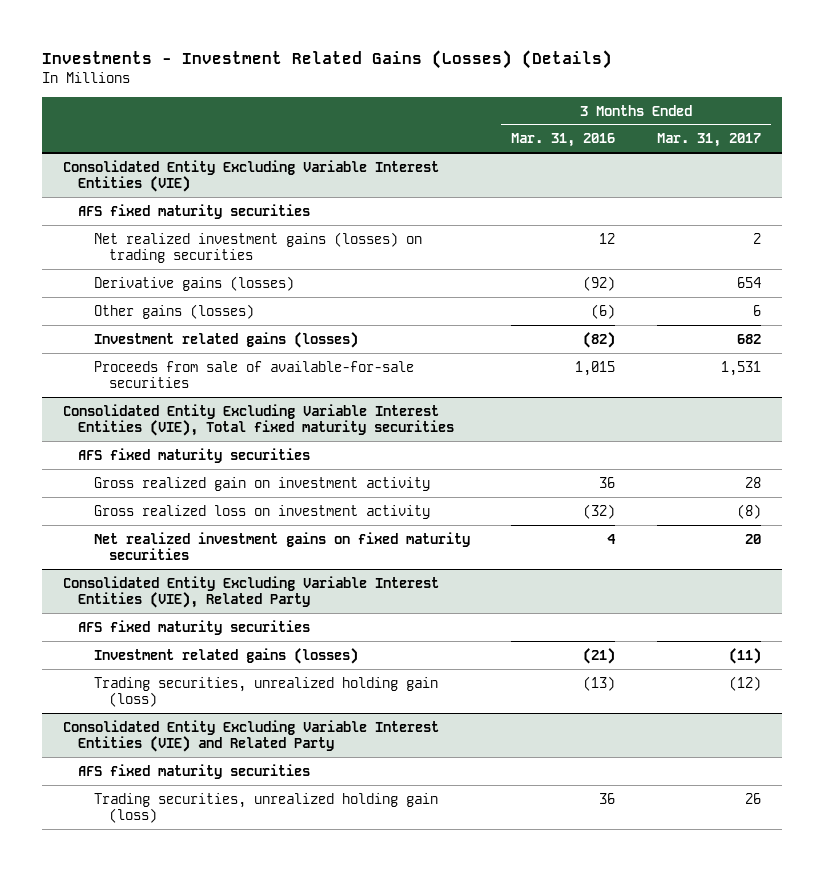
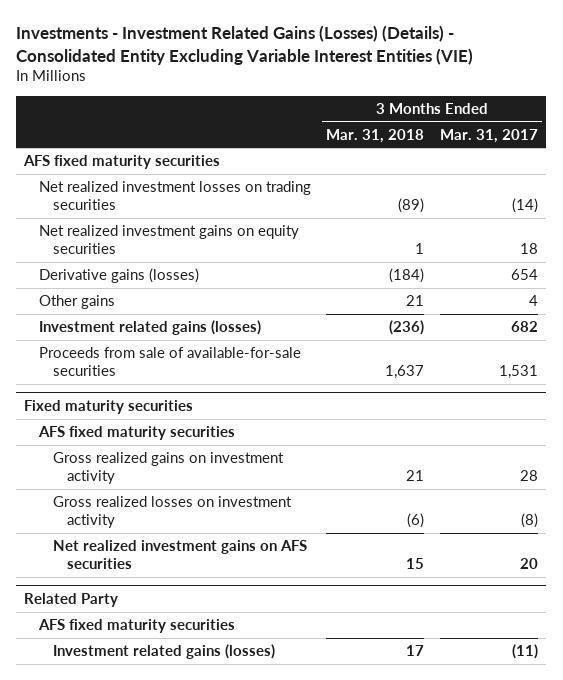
- Investments - Investment Related Gains (Losses) (Details)
+ Investments - Investment Related Gains (Losses) (Details) - Consolidated Entity Excluding Variable Interest Entities (VIE)
- | 3 Months Ended Mar. 31, 2016 | 3 Months Ended Mar. 31, 2017
+ | 3 Months Ended Mar. 31, 2018 | 3 Months Ended Mar. 31, 2017
- Consolidated Entity Excluding Variable Interest Entities (VIE)
- Net realized investment gains (losses) on trading securities | 12 | 2
+ Net realized investment losses on trading securities | (89) | (14)
+ Net realized investment gains on equity securities | 1 | 18
- Other gains (losses) | (6) | 6
+ Other gains | 21 | 4
- Consolidated Entity Excluding Variable Interest Entities (VIE), Total fixed maturity securities
+ Fixed maturity securities
- Gross realized gain on investment activity | 36 | 28
- Gross realized loss on investment activity | (32) | (8)
- Net realized investment gains on fixed maturity securities | 4 | 20
- Consolidated Entity Excluding Variable Interest Entities (VIE), Related Party
+ Gross realized gains on investment activity | 21 | 28
+ Gross realized losses on investment activity | (6) | (8)
+ Net realized investment gains on AFS securities | 15 | 20
+ Related Party
- Trading securities, unrealized holding gain (loss) | (13) | (12)
- Consolidated Entity Excluding Variable Interest Entities (VIE) and Related Party
- AFS fixed maturity securities
- Trading securities, unrealized holding gain (loss) | 36 | 26

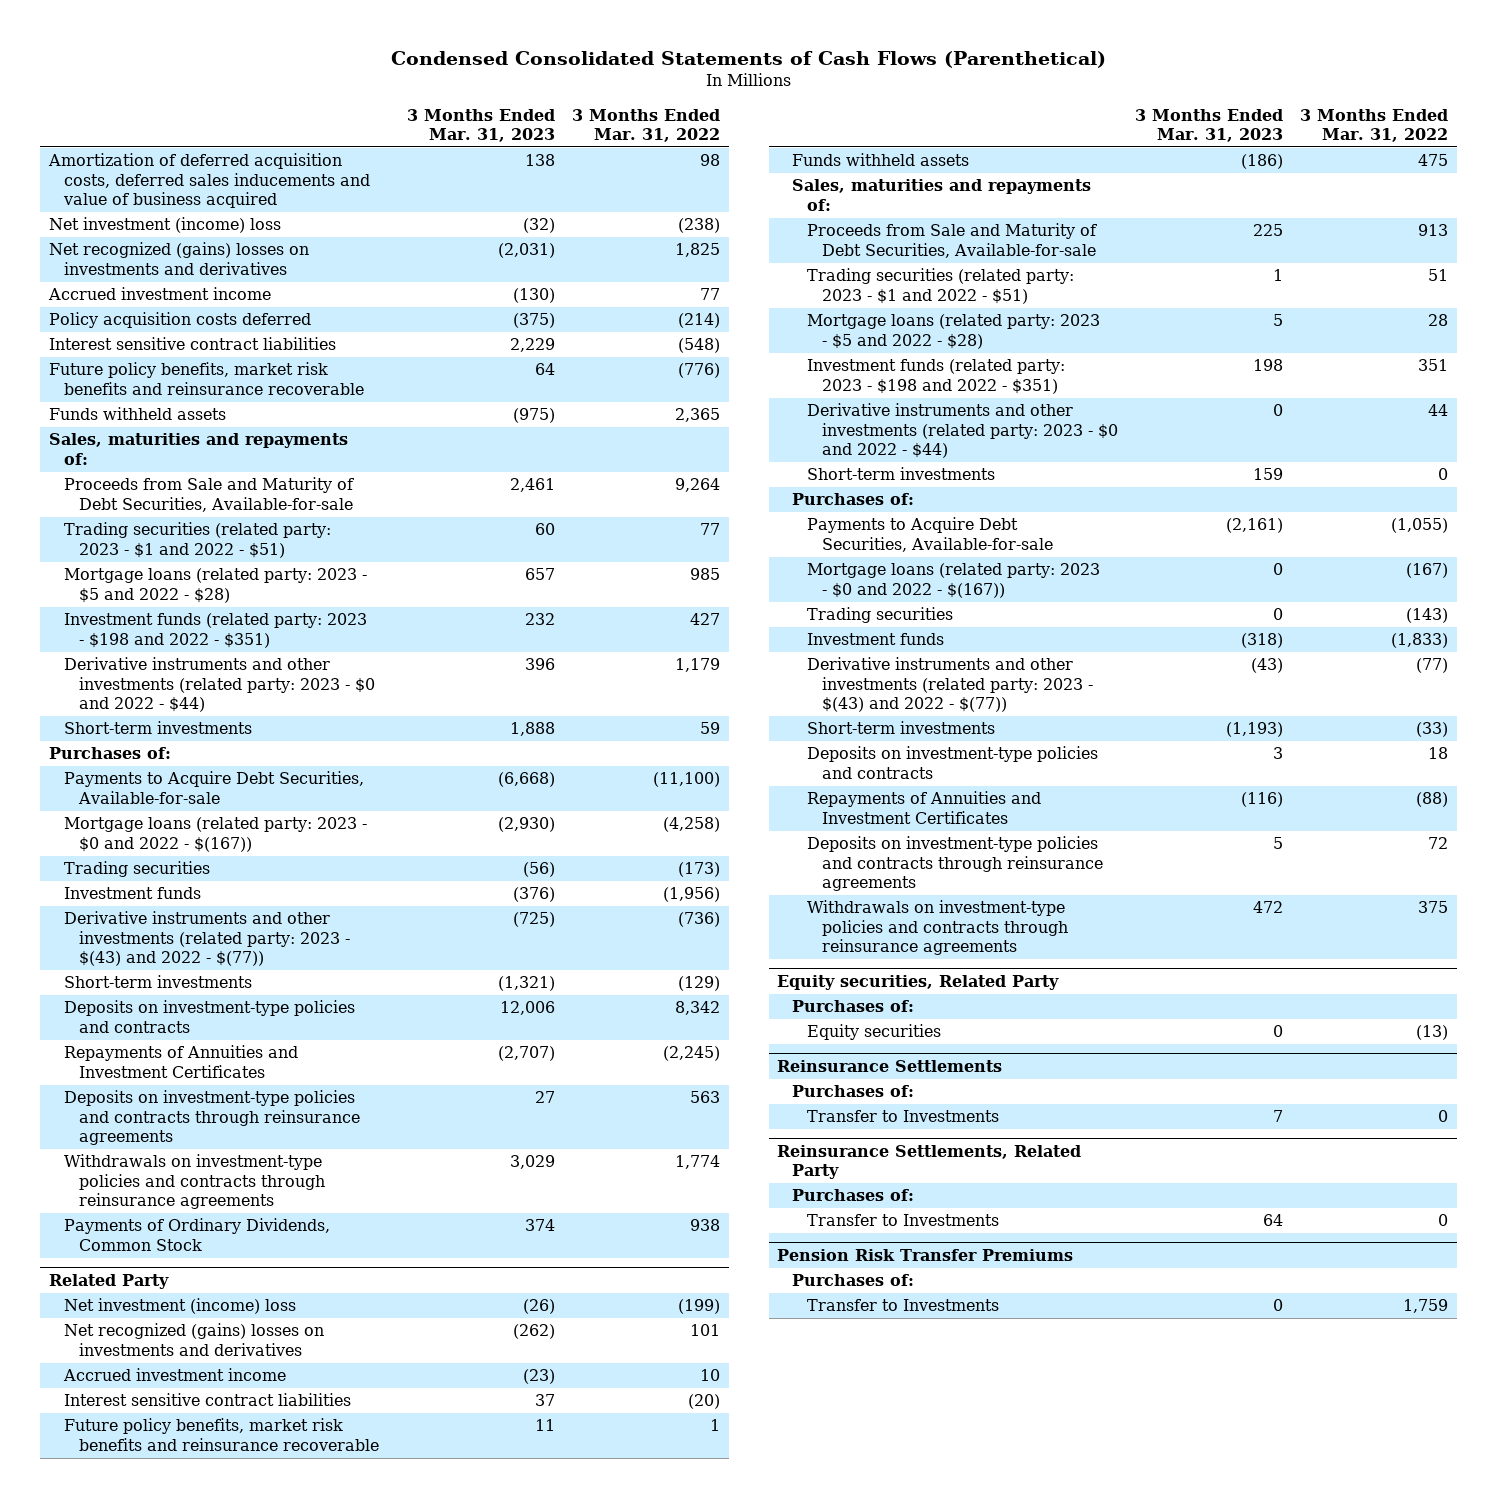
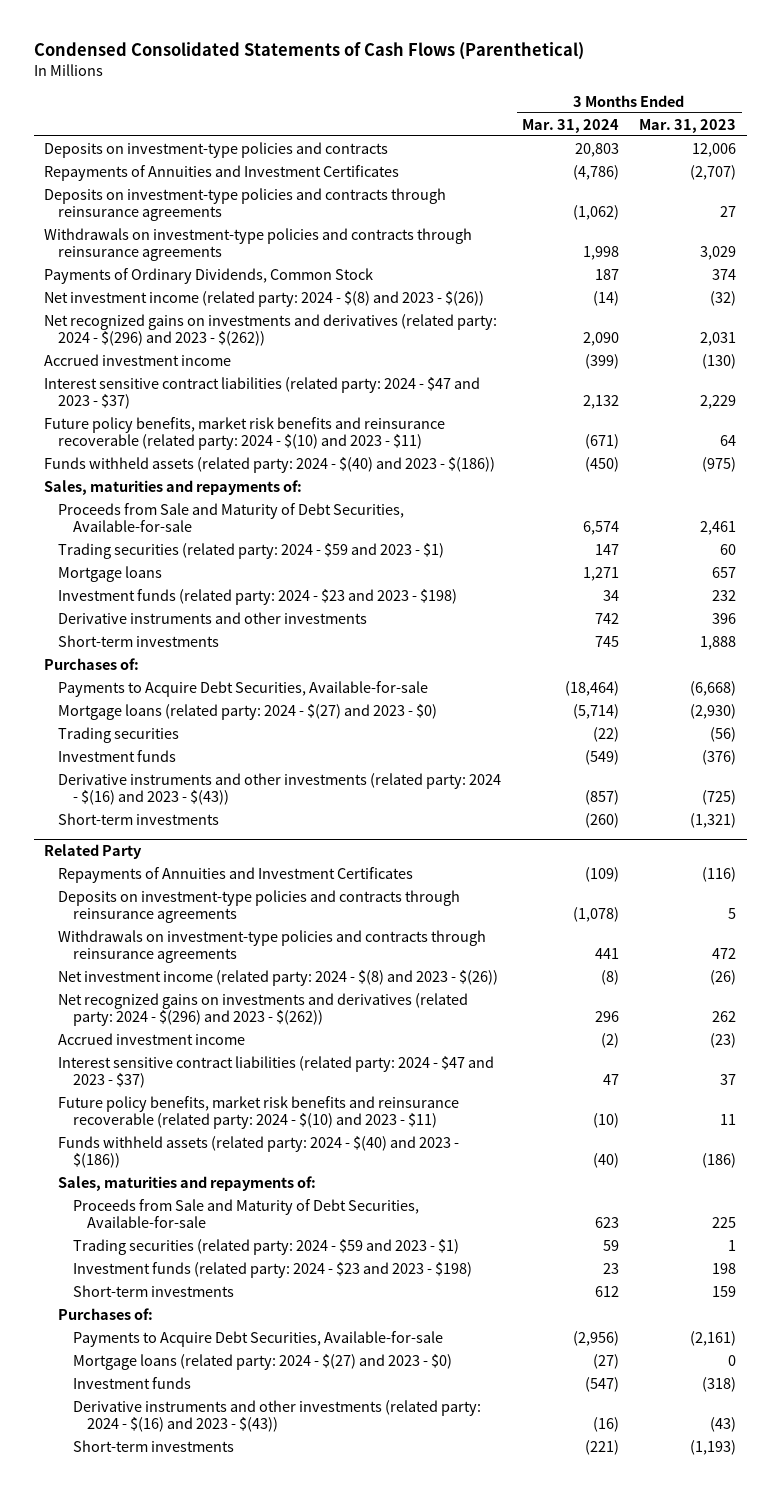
- | 3 Months Ended Mar. 31, 2023 | 3 Months Ended Mar. 31, 2022
+ | 3 Months Ended Mar. 31, 2024 | 3 Months Ended Mar. 31, 2023
- Amortization of deferred acquisition costs, deferred sales inducements and value of business acquired | 138 | 98
- Net investment (income) loss | (32) | (238)
- Net recognized (gains) losses on investments and derivatives | (2,031) | 1,825
moved up: Deposits on investment-type policies and contracts | 20,803 | 12,006
moved up: Repayments of Annuities and Investment Certificates | (4,786) | (2,707)
moved up: Deposits on investment-type policies and contracts through reinsurance agreements | (1,062) | 27
moved up: Withdrawals on investment-type policies and contracts through reinsurance agreements | 1,998 | 3,029
moved up: Payments of Ordinary Dividends, Common Stock | 187 | 374
+ Net investment income (related party: 2024 - $(8) and 2023 - $(26)) | (14) | (32)
+ Net recognized gains on investments and derivatives (related party: 2024 - $(296) and 2023 - $(262)) | 2,090 | 2,031
- Policy acquisition costs deferred | (375) | (214)
- Interest sensitive contract liabilities | 2,229 | (548)
- Future policy benefits, market risk benefits and reinsurance recoverable | 64 | (776)
- Funds withheld assets | (975) | 2,365
+ Interest sensitive contract liabilities (related party: 2024 - $47 and 2023 - $37) | 2,132 | 2,229
+ Future policy benefits, market risk benefits and reinsurance recoverable (related party: 2024 - $(10) and 2023 - $11) | (671) | 64
+ Funds withheld assets (related party: 2024 - $(40) and 2023 - $(186)) | (450) | (975)
- Trading securities (related party: 2023 - $1 and 2022 - $51) | 60 | 77
- Mortgage loans (related party: 2023 - $5 and 2022 - $28) | 657 | 985
- Investment funds (related party: 2023 - $198 and 2022 - $351) | 232 | 427
- Derivative instruments and other investments (related party: 2023 - $0 and 2022 - $44) | 396 | 1,179
+ Trading securities (related party: 2024 - $59 and 2023 - $1) | 147 | 60
+ Mortgage loans | 1,271 | 657
+ Investment funds (related party: 2024 - $23 and 2023 - $198) | 34 | 232
+ Derivative instruments and other investments | 742 | 396
- Mortgage loans (related party: 2023 - $0 and 2022 - $(167)) | (2,930) | (4,258)
+ Mortgage loans (related party: 2024 - $(27) and 2023 - $0) | (5,714) | (2,930)
- Derivative instruments and other investments (related party: 2023 - $(43) and 2022 - $(77)) | (725) | (736)
+ Derivative instruments and other investments (related party: 2024 - $(16) and 2023 - $(43)) | (857) | (725)
@ Related Party
- Net investment (income) loss | (26) | (199)
- Net recognized (gains) losses on investments and derivatives | (262) | 101
moved up: Repayments of Annuities and Investment Certificates | (109) | (116)
moved up: Deposits on investment-type policies and contracts through reinsurance agreements | (1,078) | 5
moved up: Withdrawals on investment-type policies and contracts through reinsurance agreements | 441 | 472
+ Net investment income (related party: 2024 - $(8) and 2023 - $(26)) | (8) | (26)
+ Net recognized gains on investments and derivatives (related party: 2024 - $(296) and 2023 - $(262)) | 296 | 262
- Interest sensitive contract liabilities | 37 | (20)
- Future policy benefits, market risk benefits and reinsurance recoverable | 11 | 1
- Funds withheld assets | (186) | 475
+ Interest sensitive contract liabilities (related party: 2024 - $47 and 2023 - $37) | 47 | 37
+ Future policy benefits, market risk benefits and reinsurance recoverable (related party: 2024 - $(10) and 2023 - $11) | (10) | 11
+ Funds withheld assets (related party: 2024 - $(40) and 2023 - $(186)) | (40) | (186)
- Trading securities (related party: 2023 - $1 and 2022 - $51) | 1 | 51
- Mortgage loans (related party: 2023 - $5 and 2022 - $28) | 5 | 28
- Investment funds (related party: 2023 - $198 and 2022 - $351) | 198 | 351
- Derivative instruments and other investments (related party: 2023 - $0 and 2022 - $44) | 0 | 44
+ Trading securities (related party: 2024 - $59 and 2023 - $1) | 59 | 1
+ Investment funds (related party: 2024 - $23 and 2023 - $198) | 23 | 198
- Mortgage loans (related party: 2023 - $0 and 2022 - $(167)) | 0 | (167)
- Trading securities | 0 | (143)
+ Mortgage loans (related party: 2024 - $(27) and 2023 - $0) | (27) | 0
- Derivative instruments and other investments (related party: 2023 - $(43) and 2022 - $(77)) | (43) | (77)
+ Derivative instruments and other investments (related party: 2024 - $(16) and 2023 - $(43)) | (16) | (43)
- Deposits on investment-type policies and contracts | 3 | 18
- Equity securities, Related Party
- Purchases of:
- Equity securities | 0 | (13)
- Reinsurance Settlements
- Purchases of:
- Transfer to Investments | 7 | 0
- Reinsurance Settlements, Related Party
- Purchases of:
- Transfer to Investments | 64 | 0
- Pension Risk Transfer Premiums
- Purchases of:
- Transfer to Investments | 0 | 1,759

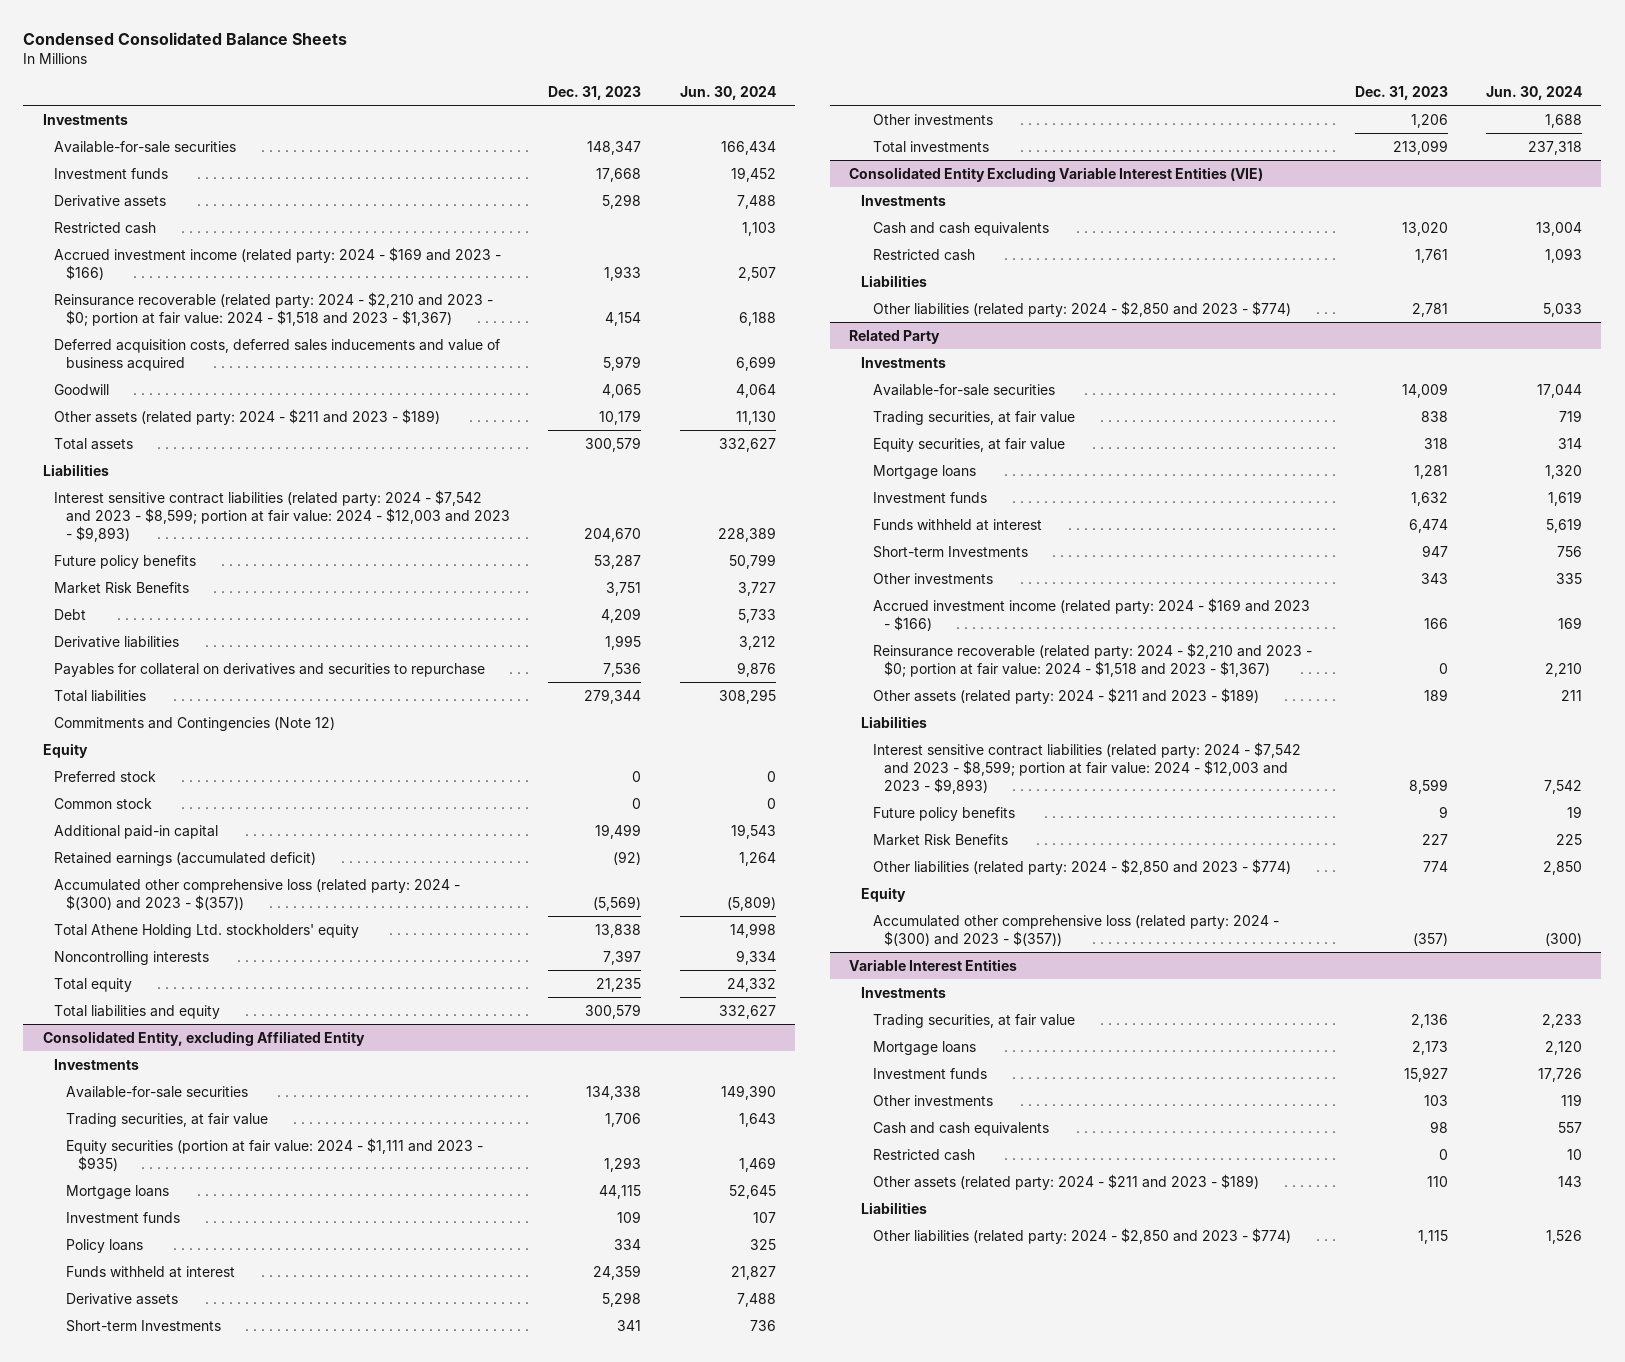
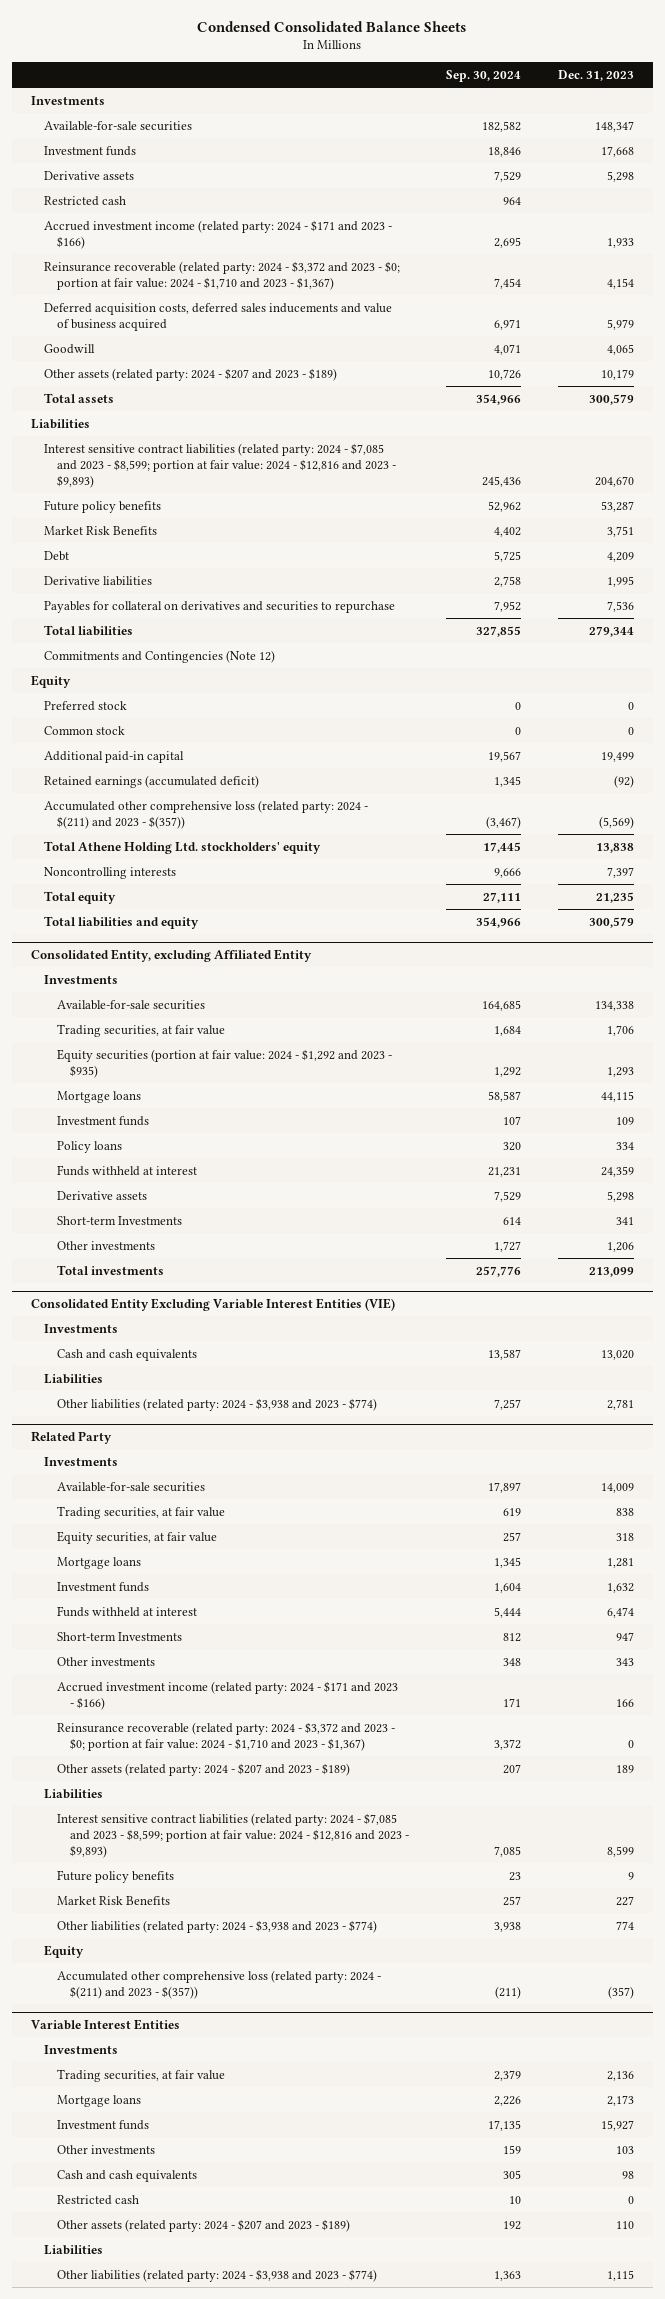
- | Dec. 31, 2023 | Jun. 30, 2024
+ | Sep. 30, 2024 | Dec. 31, 2023
- Accrued investment income (related party: 2024 - $169 and 2023 - $166) | 1,933 | 2,507
- Reinsurance recoverable (related party: 2024 - $2,210 and 2023 - $0; portion at fair value: 2024 - $1,518 and 2023 - $1,367) | 4,154 | 6,188
+ Accrued investment income (related party: 2024 - $171 and 2023 - $166) | 2,695 | 1,933
+ Reinsurance recoverable (related party: 2024 - $3,372 and 2023 - $0; portion at fair value: 2024 - $1,710 and 2023 - $1,367) | 7,454 | 4,154
- Other assets (related party: 2024 - $211 and 2023 - $189) | 10,179 | 11,130
+ Other assets (related party: 2024 - $207 and 2023 - $189) | 10,726 | 10,179
- Interest sensitive contract liabilities (related party: 2024 - $7,542 and 2023 - $8,599; portion at fair value: 2024 - $12,003 and 2023 - $9,893) | 204,670 | 228,389
+ Interest sensitive contract liabilities (related party: 2024 - $7,085 and 2023 - $8,599; portion at fair value: 2024 - $12,816 and 2023 - $9,893) | 245,436 | 204,670
- Accumulated other comprehensive loss (related party: 2024 - $(300) and 2023 - $(357)) | (5,569) | (5,809)
+ Accumulated other comprehensive loss (related party: 2024 - $(211) and 2023 - $(357)) | (3,467) | (5,569)
@ Consolidated Entity, excluding Affiliated Entity
- Equity securities (portion at fair value: 2024 - $1,111 and 2023 - $935) | 1,293 | 1,469
+ Equity securities (portion at fair value: 2024 - $1,292 and 2023 - $935) | 1,292 | 1,293
@ Consolidated Entity Excluding Variable Interest Entities (VIE)
- Restricted cash | 1,761 | 1,093
- Other liabilities (related party: 2024 - $2,850 and 2023 - $774) | 2,781 | 5,033
+ Other liabilities (related party: 2024 - $3,938 and 2023 - $774) | 7,257 | 2,781
@ Related Party
- Accrued investment income (related party: 2024 - $169 and 2023 - $166) | 166 | 169
- Reinsurance recoverable (related party: 2024 - $2,210 and 2023 - $0; portion at fair value: 2024 - $1,518 and 2023 - $1,367) | 0 | 2,210
- Other assets (related party: 2024 - $211 and 2023 - $189) | 189 | 211
+ Accrued investment income (related party: 2024 - $171 and 2023 - $166) | 171 | 166
+ Reinsurance recoverable (related party: 2024 - $3,372 and 2023 - $0; portion at fair value: 2024 - $1,710 and 2023 - $1,367) | 3,372 | 0
+ Other assets (related party: 2024 - $207 and 2023 - $189) | 207 | 189
- Interest sensitive contract liabilities (related party: 2024 - $7,542 and 2023 - $8,599; portion at fair value: 2024 - $12,003 and 2023 - $9,893) | 8,599 | 7,542
+ Interest sensitive contract liabilities (related party: 2024 - $7,085 and 2023 - $8,599; portion at fair value: 2024 - $12,816 and 2023 - $9,893) | 7,085 | 8,599
- Other liabilities (related party: 2024 - $2,850 and 2023 - $774) | 774 | 2,850
+ Other liabilities (related party: 2024 - $3,938 and 2023 - $774) | 3,938 | 774
- Accumulated other comprehensive loss (related party: 2024 - $(300) and 2023 - $(357)) | (357) | (300)
+ Accumulated other comprehensive loss (related party: 2024 - $(211) and 2023 - $(357)) | (211) | (357)
@ Variable Interest Entities
- Other assets (related party: 2024 - $211 and 2023 - $189) | 110 | 143
+ Other assets (related party: 2024 - $207 and 2023 - $189) | 192 | 110
- Other liabilities (related party: 2024 - $2,850 and 2023 - $774) | 1,115 | 1,526
+ Other liabilities (related party: 2024 - $3,938 and 2023 - $774) | 1,363 | 1,115

